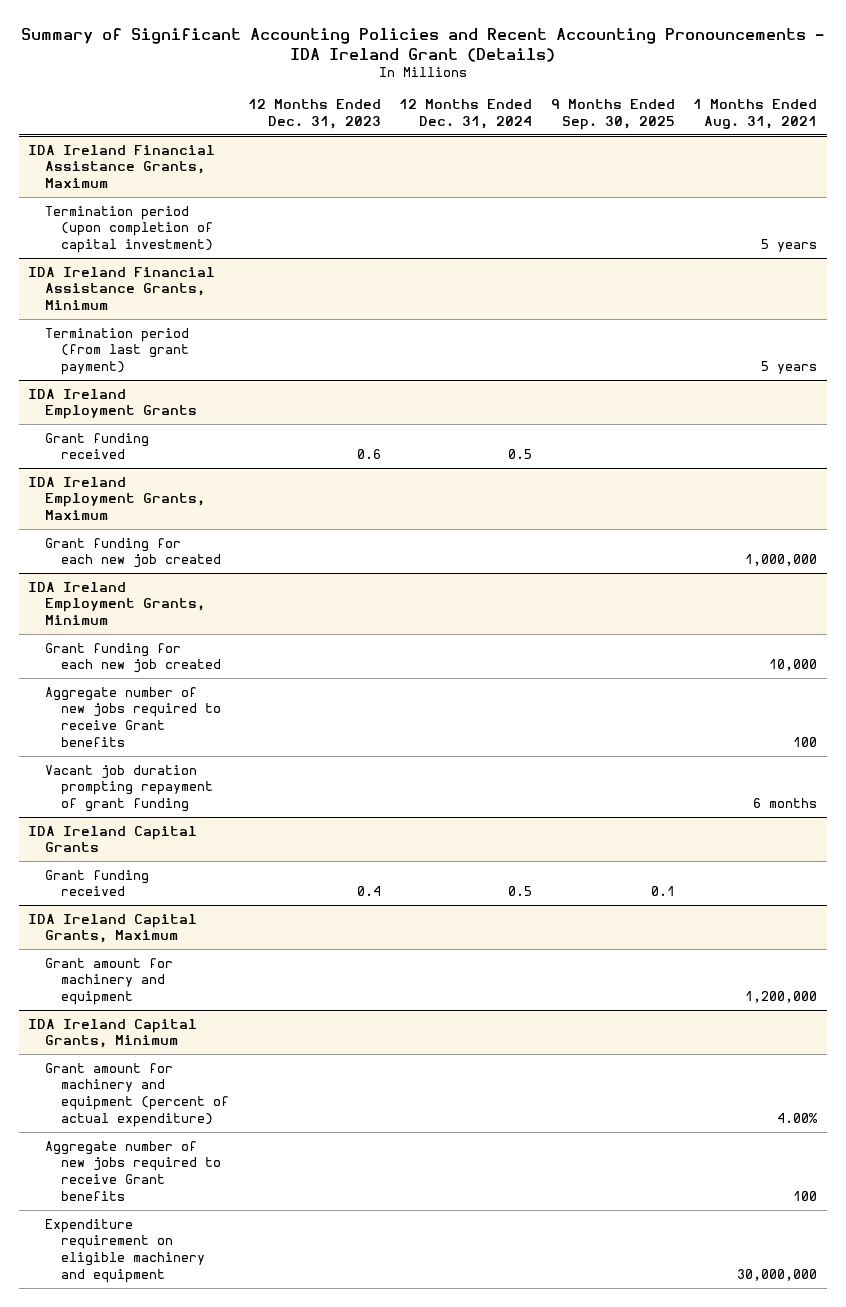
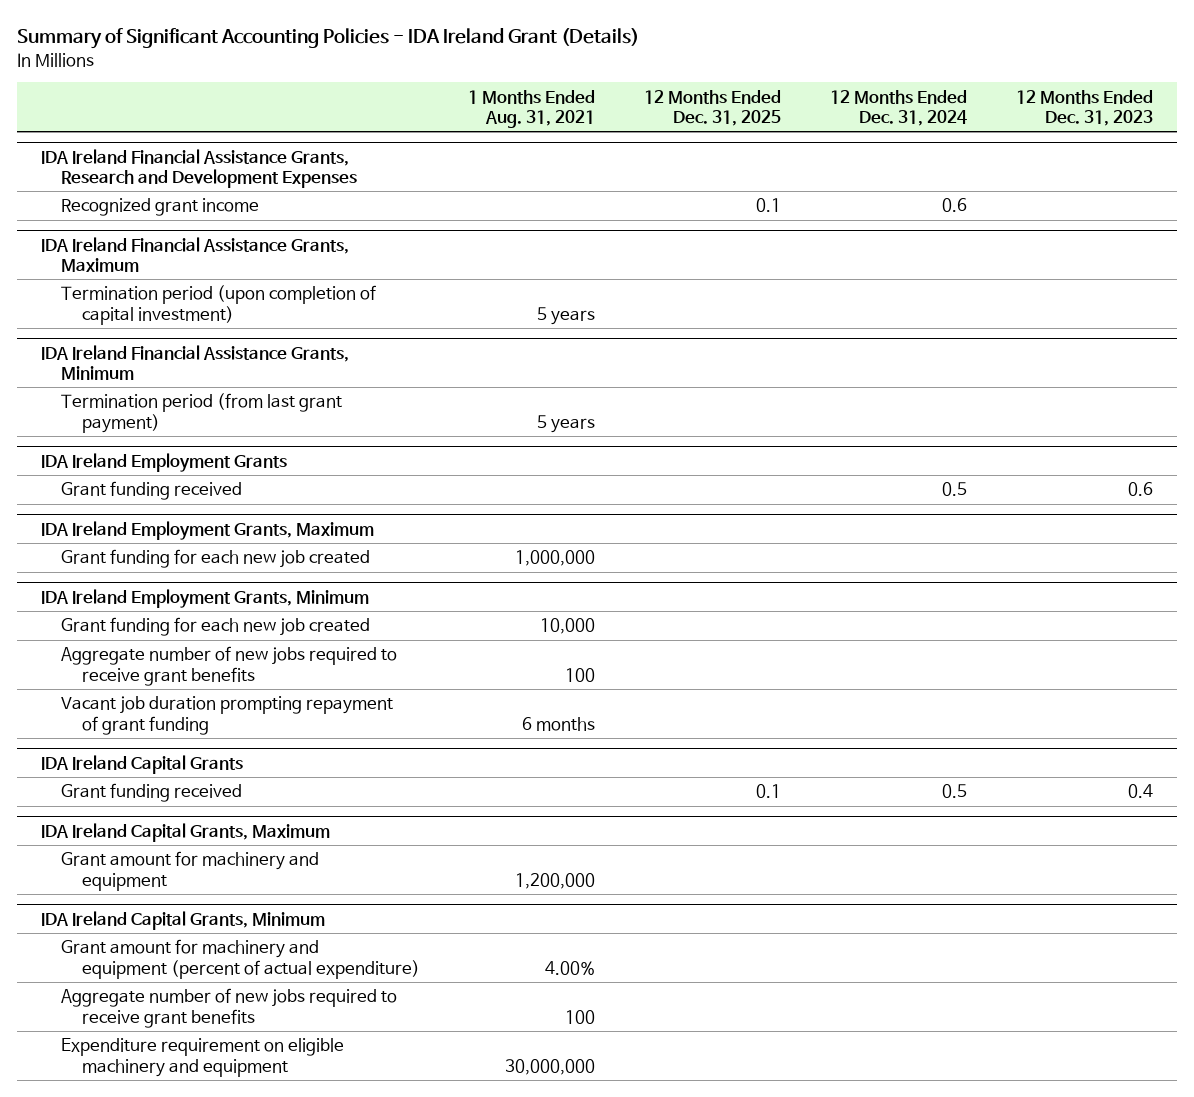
- Summary of Significant Accounting Policies and Recent Accounting Pronouncements - IDA Ireland Grant (Details)
+ Summary of Significant Accounting Policies - IDA Ireland Grant (Details)
- | 12 Months Ended Dec. 31, 2023 | 12 Months Ended Dec. 31, 2024 | 9 Months Ended Sep. 30, 2025 | 1 Months Ended Aug. 31, 2021
+ | 1 Months Ended Aug. 31, 2021 | 12 Months Ended Dec. 31, 2025 | 12 Months Ended Dec. 31, 2024 | 12 Months Ended Dec. 31, 2023
+ IDA Ireland Financial Assistance Grants, Research and Development Expenses
+ Recognized grant income | | 0.1 | 0.6 |
@ IDA Ireland Employment Grants, Minimum
- Aggregate number of new jobs required to receive Grant benefits | | | | 100
+ Aggregate number of new jobs required to receive grant benefits | 100 | | |
@ IDA Ireland Capital Grants, Minimum
- Aggregate number of new jobs required to receive Grant benefits | | | | 100
+ Aggregate number of new jobs required to receive grant benefits | 100 | | |

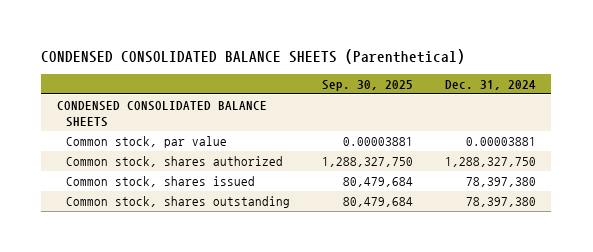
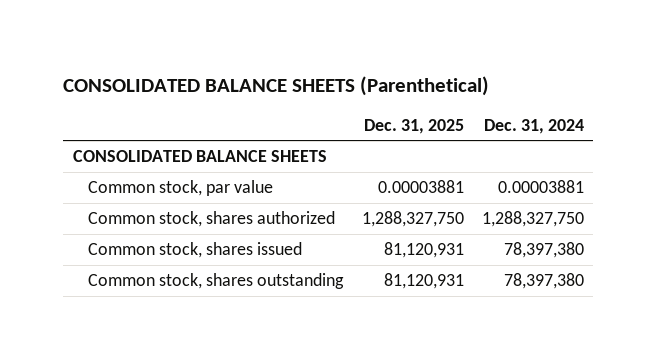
- CONDENSED CONSOLIDATED BALANCE SHEETS (Parenthetical)
+ CONSOLIDATED BALANCE SHEETS (Parenthetical)
- | Sep. 30, 2025 | Dec. 31, 2024
+ | Dec. 31, 2025 | Dec. 31, 2024
- CONDENSED CONSOLIDATED BALANCE SHEETS
+ CONSOLIDATED BALANCE SHEETS

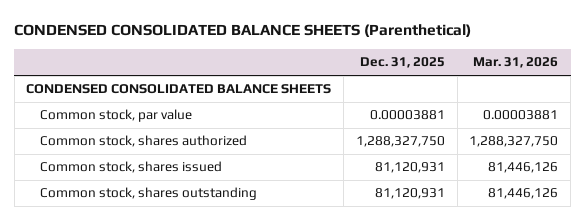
- CONSOLIDATED BALANCE SHEETS (Parenthetical)
+ CONDENSED CONSOLIDATED BALANCE SHEETS (Parenthetical)
- | Dec. 31, 2025 | Dec. 31, 2024
+ | Dec. 31, 2025 | Mar. 31, 2026
- CONSOLIDATED BALANCE SHEETS
+ CONDENSED CONSOLIDATED BALANCE SHEETS

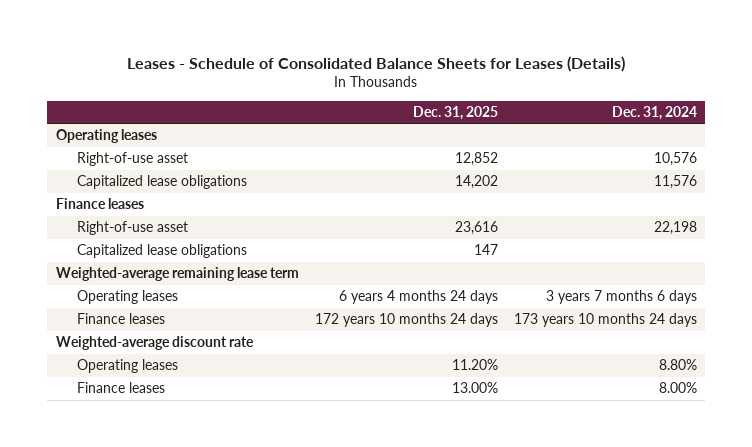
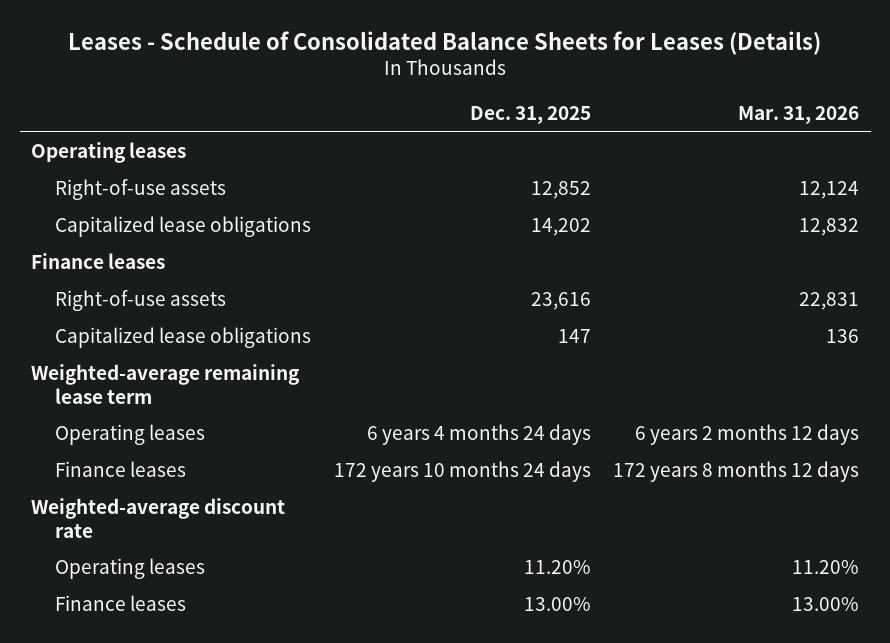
- | Dec. 31, 2025 | Dec. 31, 2024
+ | Dec. 31, 2025 | Mar. 31, 2026
- Right-of-use asset | 12,852 | 10,576
+ Right-of-use assets | 12,852 | 12,124
- Right-of-use asset | 23,616 | 22,198
+ Right-of-use assets | 23,616 | 22,831

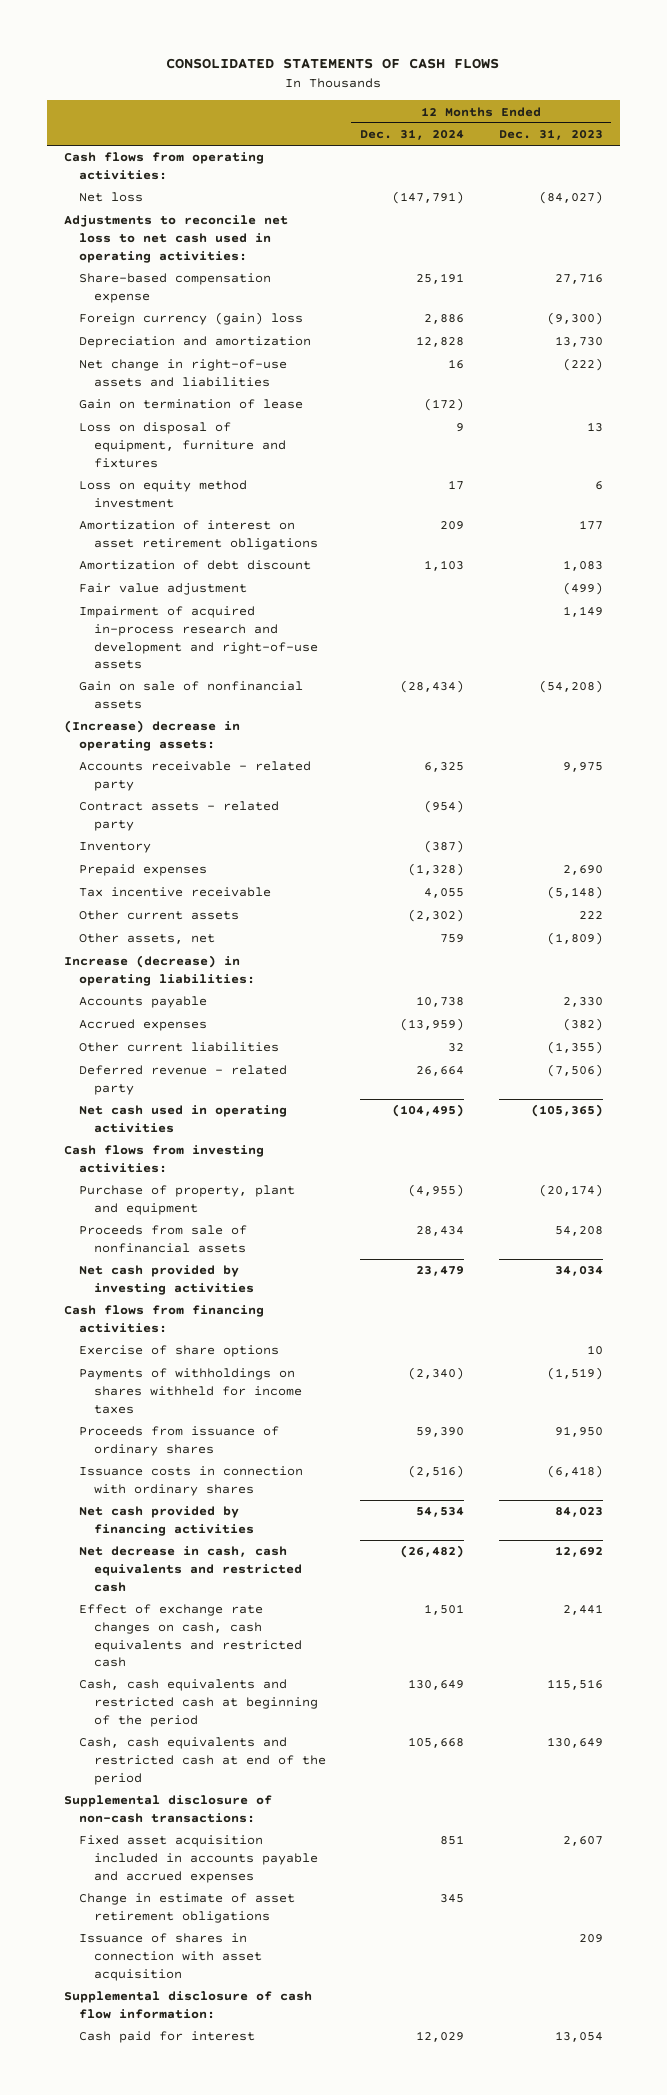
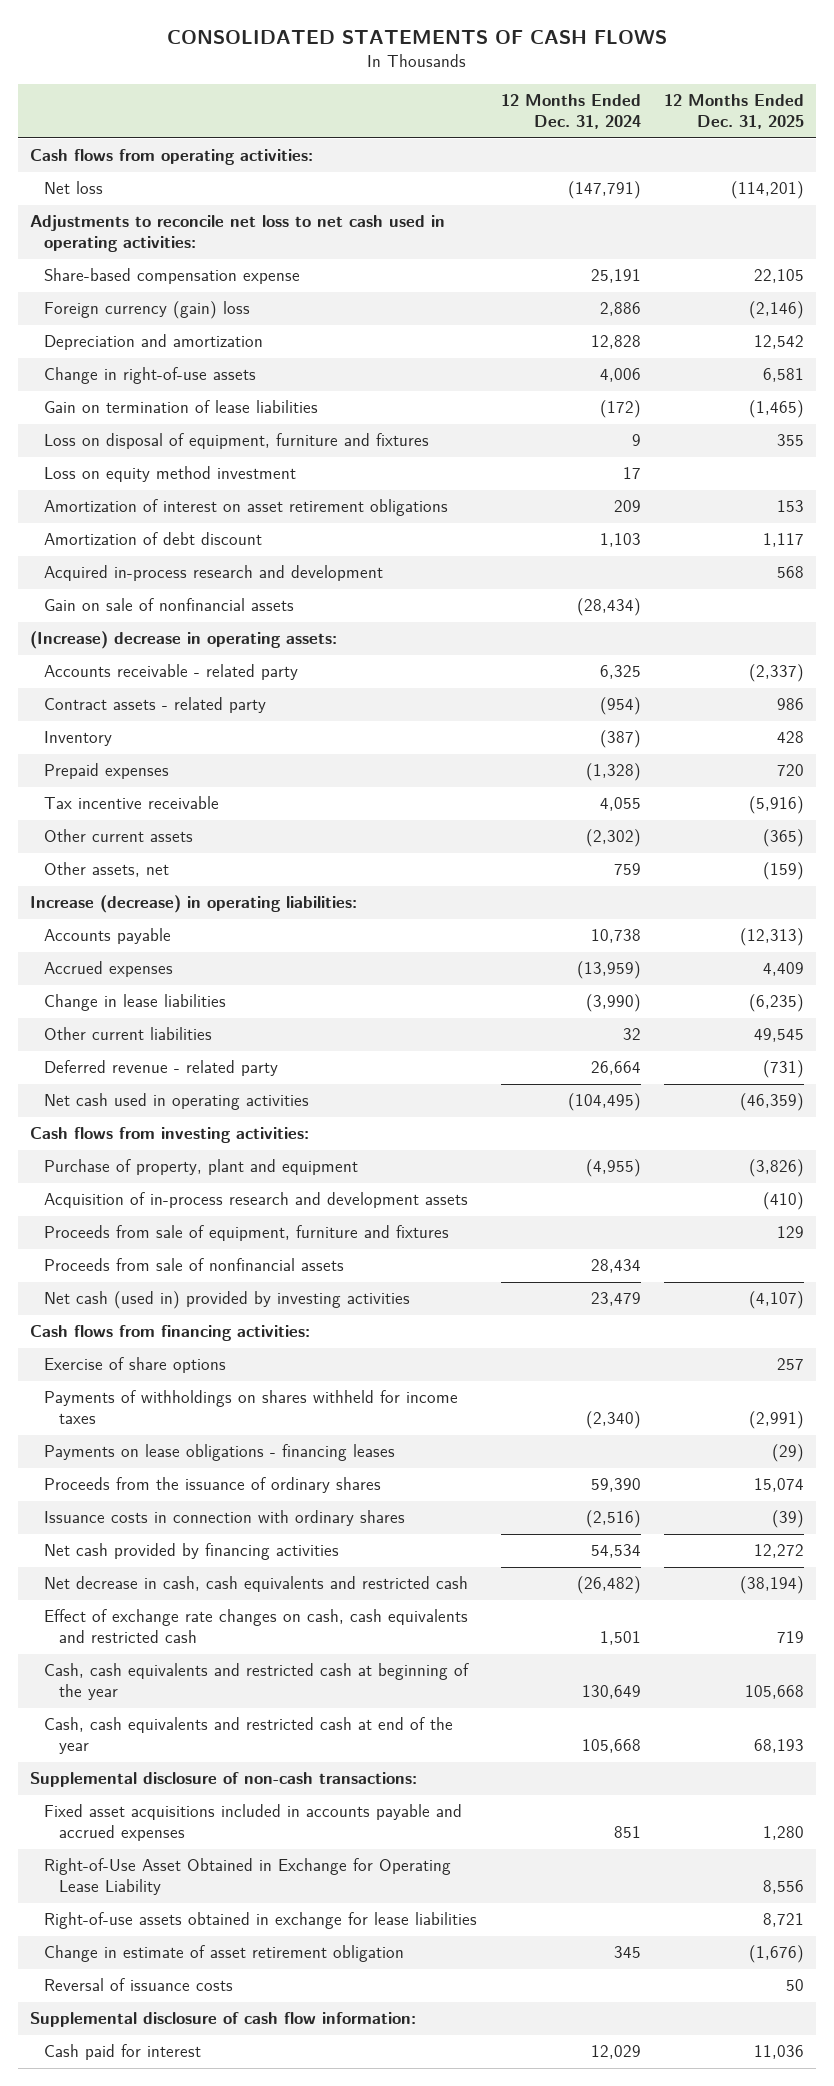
- | 12 Months Ended Dec. 31, 2024 | 12 Months Ended Dec. 31, 2023
+ | 12 Months Ended Dec. 31, 2024 | 12 Months Ended Dec. 31, 2025
- Net change in right-of-use assets and liabilities | 16 | (222)
- Gain on termination of lease | (172) |
+ Change in right-of-use assets | 4,006 | 6,581
+ Gain on termination of lease liabilities | (172) | (1,465)
- Fair value adjustment | | (499)
- Impairment of acquired in-process research and development and right-of-use assets | | 1,149
+ Acquired in-process research and development | | 568
+ Change in lease liabilities | (3,990) | (6,235)
+ Acquisition of in-process research and development assets | | (410)
+ Proceeds from sale of equipment, furniture and fixtures | | 129
- Net cash provided by investing activities | 23,479 | 34,034
+ Net cash (used in) provided by investing activities | 23,479 | (4,107)
- Proceeds from issuance of ordinary shares | 59,390 | 91,950
+ Payments on lease obligations - financing leases | | (29)
+ Proceeds from the issuance of ordinary shares | 59,390 | 15,074
- Cash, cash equivalents and restricted cash at beginning of the period | 130,649 | 115,516
- Cash, cash equivalents and restricted cash at end of the period | 105,668 | 130,649
+ Cash, cash equivalents and restricted cash at beginning of the year | 130,649 | 105,668
+ Cash, cash equivalents and restricted cash at end of the year | 105,668 | 68,193
- Fixed asset acquisition included in accounts payable and accrued expenses | 851 | 2,607
- Change in estimate of asset retirement obligations | 345 |
- Issuance of shares in connection with asset acquisition | | 209
+ Fixed asset acquisitions included in accounts payable and accrued expenses | 851 | 1,280
+ Right-of-Use Asset Obtained in Exchange for Operating Lease Liability | | 8,556
+ Right-of-use assets obtained in exchange for lease liabilities | | 8,721
+ Change in estimate of asset retirement obligation | 345 | (1,676)
+ Reversal of issuance costs | | 50

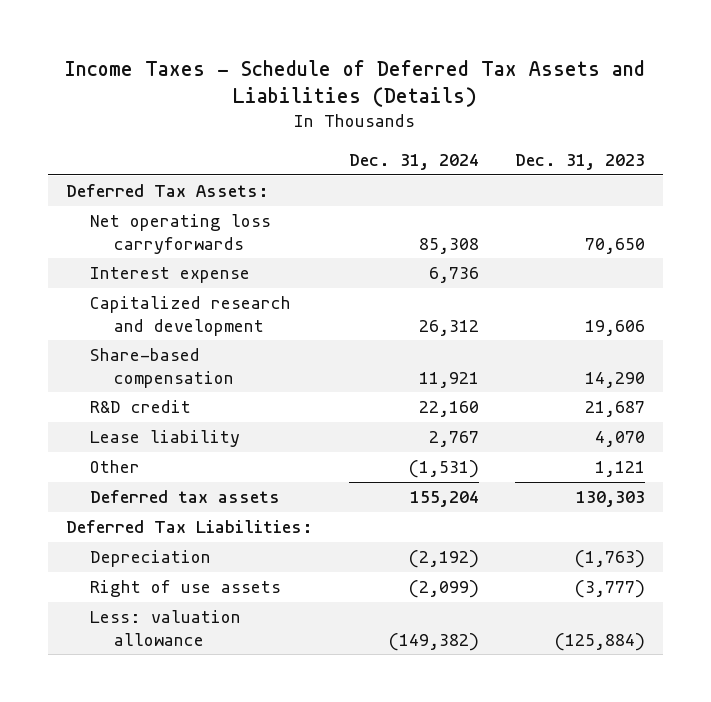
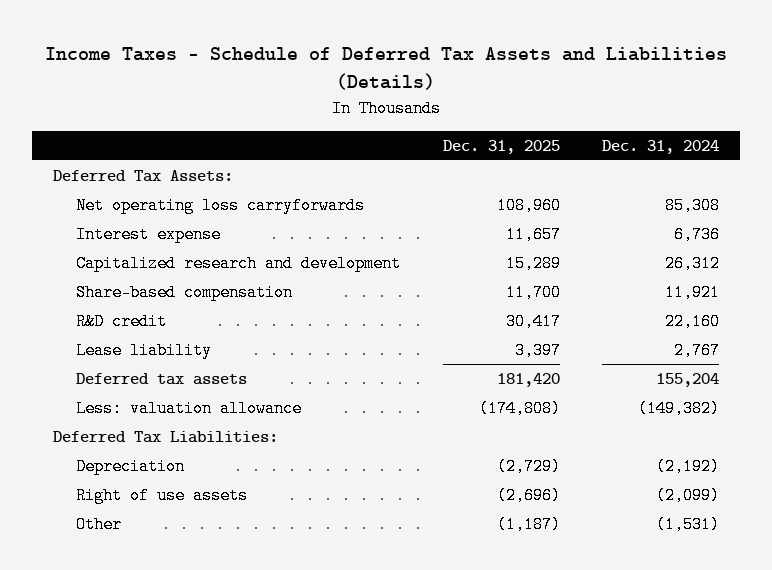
- | Dec. 31, 2024 | Dec. 31, 2023
+ | Dec. 31, 2025 | Dec. 31, 2024
moved up: Less: valuation allowance | (174,808) | (149,382)
moved down: Other | (1,187) | (1,531)

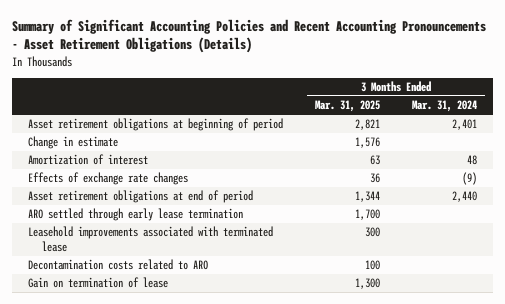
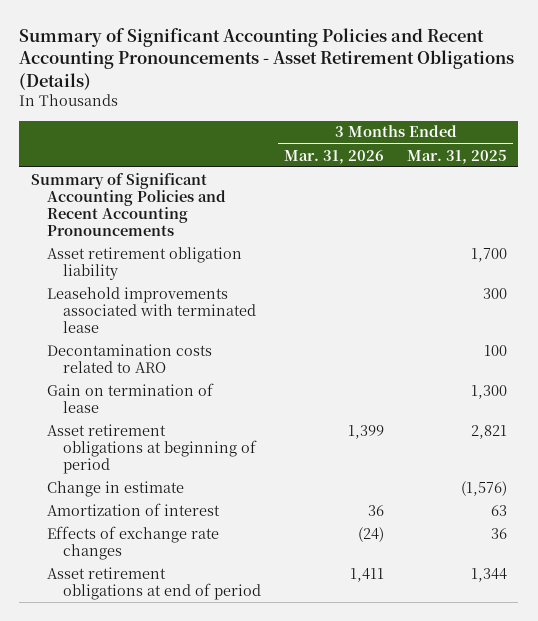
- | 3 Months Ended Mar. 31, 2025 | 3 Months Ended Mar. 31, 2024
+ | 3 Months Ended Mar. 31, 2026 | 3 Months Ended Mar. 31, 2025
+ Summary of Significant Accounting Policies and Recent Accounting Pronouncements
+ Asset retirement obligation liability | | 1,700
moved up: Leasehold improvements associated with terminated lease | | 300
moved up: Decontamination costs related to ARO | | 100
moved up: Gain on termination of lease | | 1,300
- Change in estimate | 1,576 |
+ Change in estimate | | (1,576)
- ARO settled through early lease termination | 1,700 |

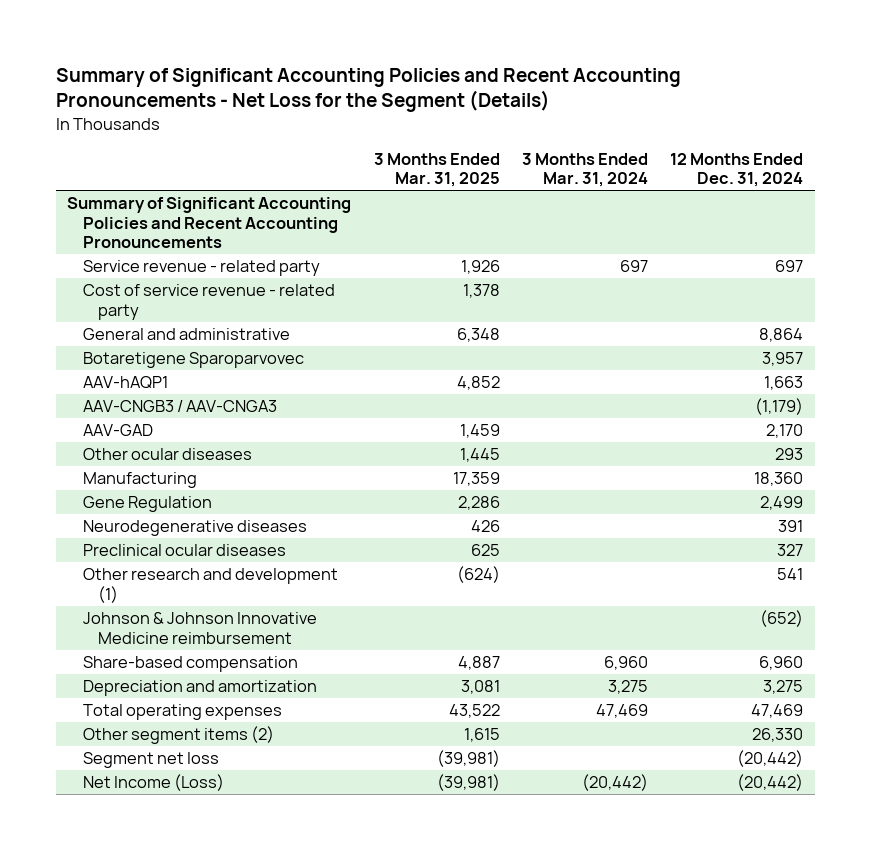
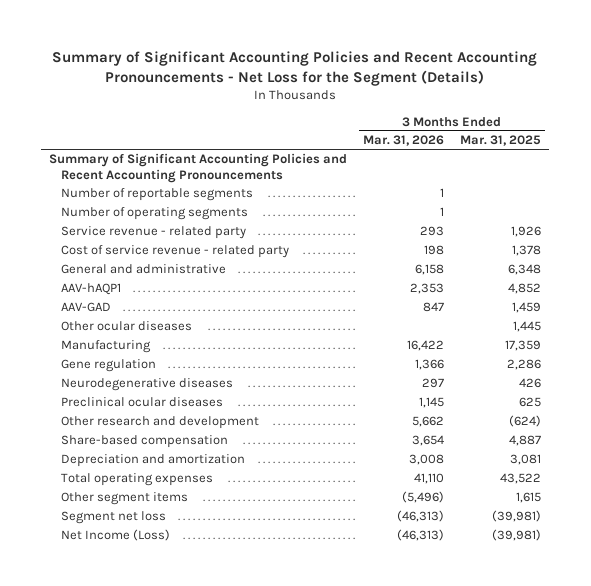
- | 3 Months Ended Mar. 31, 2025 | 3 Months Ended Mar. 31, 2024 | 12 Months Ended Dec. 31, 2024
+ | 3 Months Ended Mar. 31, 2026 | 3 Months Ended Mar. 31, 2025
+ Number of reportable segments | 1 |
+ Number of operating segments | 1 |
- Botaretigene Sparoparvovec | | | 3,957
- AAV-CNGB3 / AAV-CNGA3 | | | (1,179)
- Gene Regulation | 2,286 | | 2,499
+ Gene regulation | 1,366 | 2,286
- Other research and development (1) | (624) | | 541
- Johnson & Johnson Innovative Medicine reimbursement | | | (652)
+ Other research and development | 5,662 | (624)
- Other segment items (2) | 1,615 | | 26,330
+ Other segment items | (5,496) | 1,615

